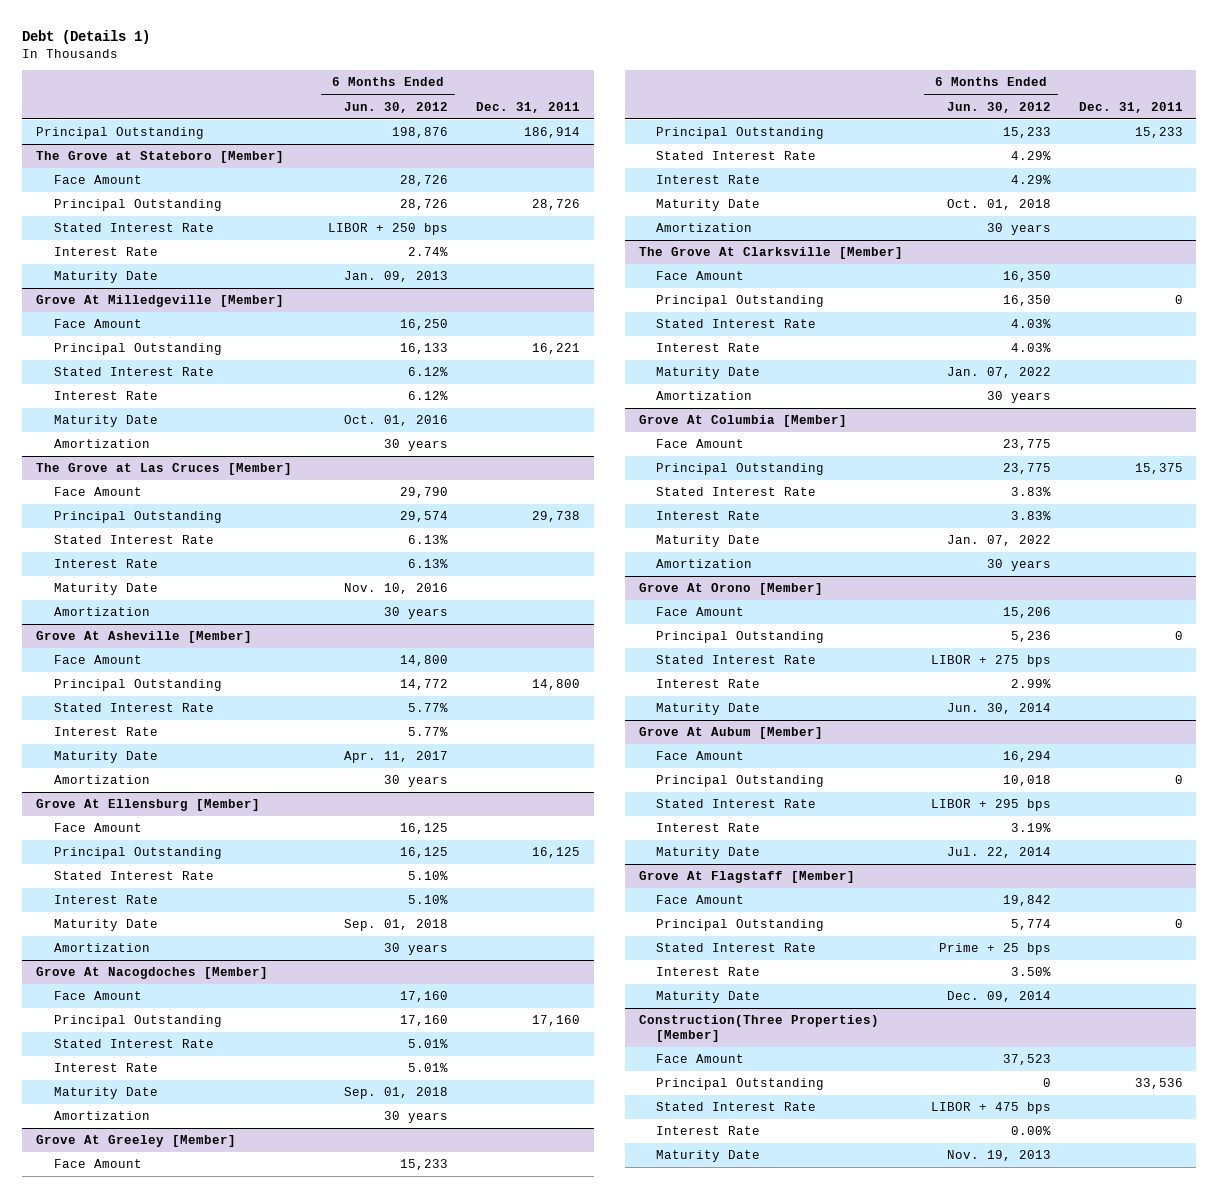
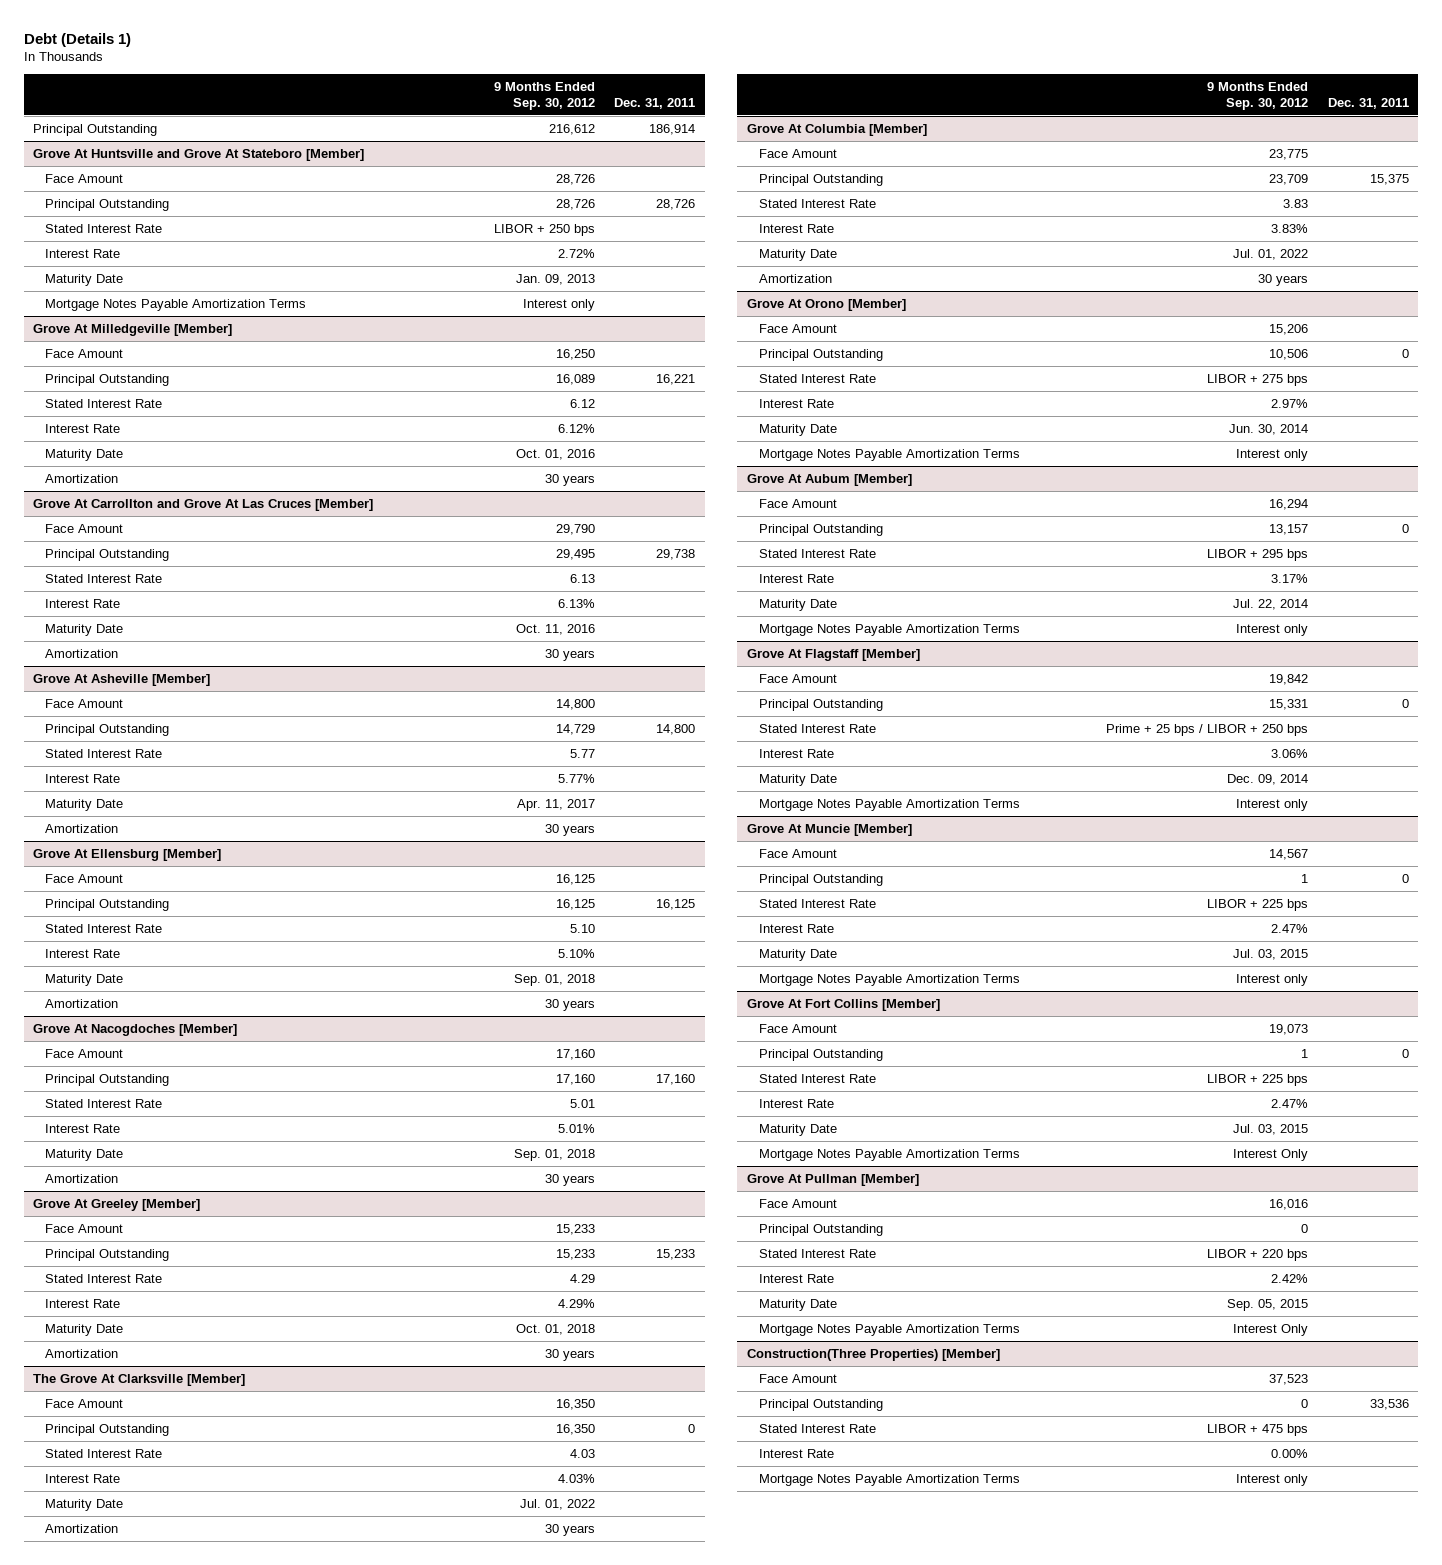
- | 6 Months Ended Jun. 30, 2012 | Dec. 31, 2011
+ | 9 Months Ended Sep. 30, 2012 | Dec. 31, 2011
- The Grove at Stateboro [Member]
+ Grove At Huntsville and Grove At Stateboro [Member]
+ Mortgage Notes Payable Amortization Terms | Interest only |
- The Grove at Las Cruces [Member]
+ Grove At Carrollton and Grove At Las Cruces [Member]
@ Grove At Orono [Member]
+ Mortgage Notes Payable Amortization Terms | Interest only |
@ Grove At Aubum [Member]
+ Mortgage Notes Payable Amortization Terms | Interest only |
@ Grove At Flagstaff [Member]
+ Mortgage Notes Payable Amortization Terms | Interest only |
+ Grove At Muncie [Member]
+ Face Amount | 14,567 |
+ Principal Outstanding | 1 | 0
+ Stated Interest Rate | LIBOR + 225 bps |
+ Interest Rate | 2.47% |
+ Maturity Date | Jul. 03, 2015 |
+ Mortgage Notes Payable Amortization Terms | Interest only |
+ Grove At Fort Collins [Member]
+ Face Amount | 19,073 |
+ Principal Outstanding | 1 | 0
+ Stated Interest Rate | LIBOR + 225 bps |
+ Interest Rate | 2.47% |
+ Maturity Date | Jul. 03, 2015 |
+ Mortgage Notes Payable Amortization Terms | Interest Only |
+ Grove At Pullman [Member]
+ Face Amount | 16,016 |
+ Principal Outstanding | 0 |
+ Stated Interest Rate | LIBOR + 220 bps |
+ Interest Rate | 2.42% |
+ Maturity Date | Sep. 05, 2015 |
+ Mortgage Notes Payable Amortization Terms | Interest Only |
@ Construction(Three Properties) [Member]
- Maturity Date | Nov. 19, 2013 |
+ Mortgage Notes Payable Amortization Terms | Interest only |

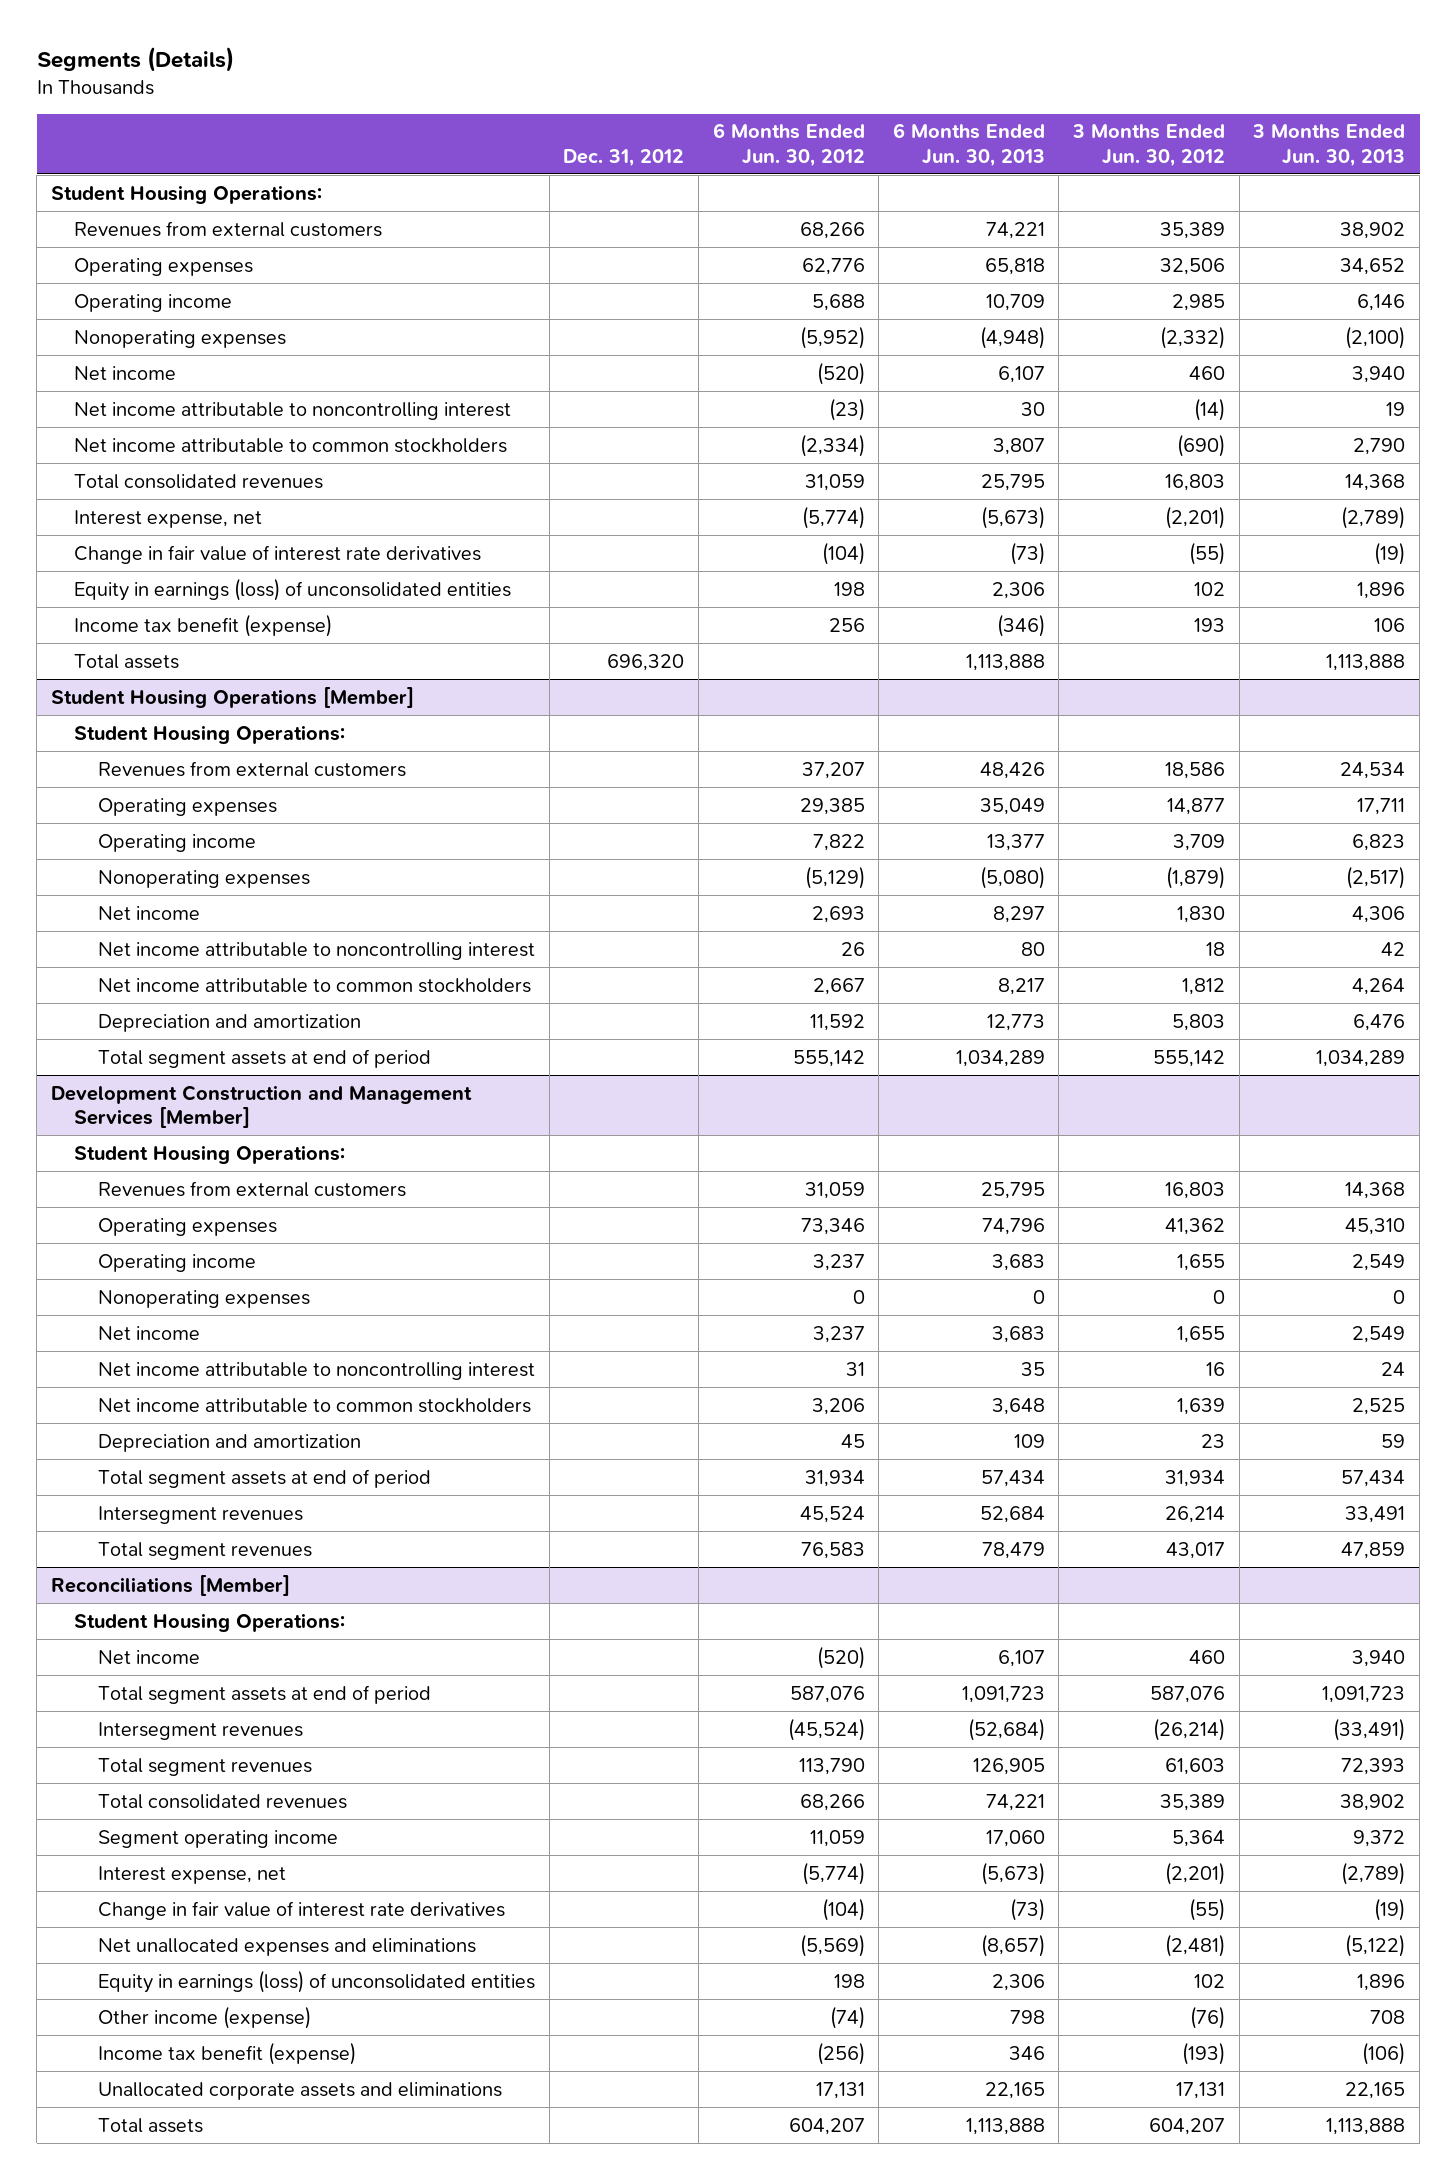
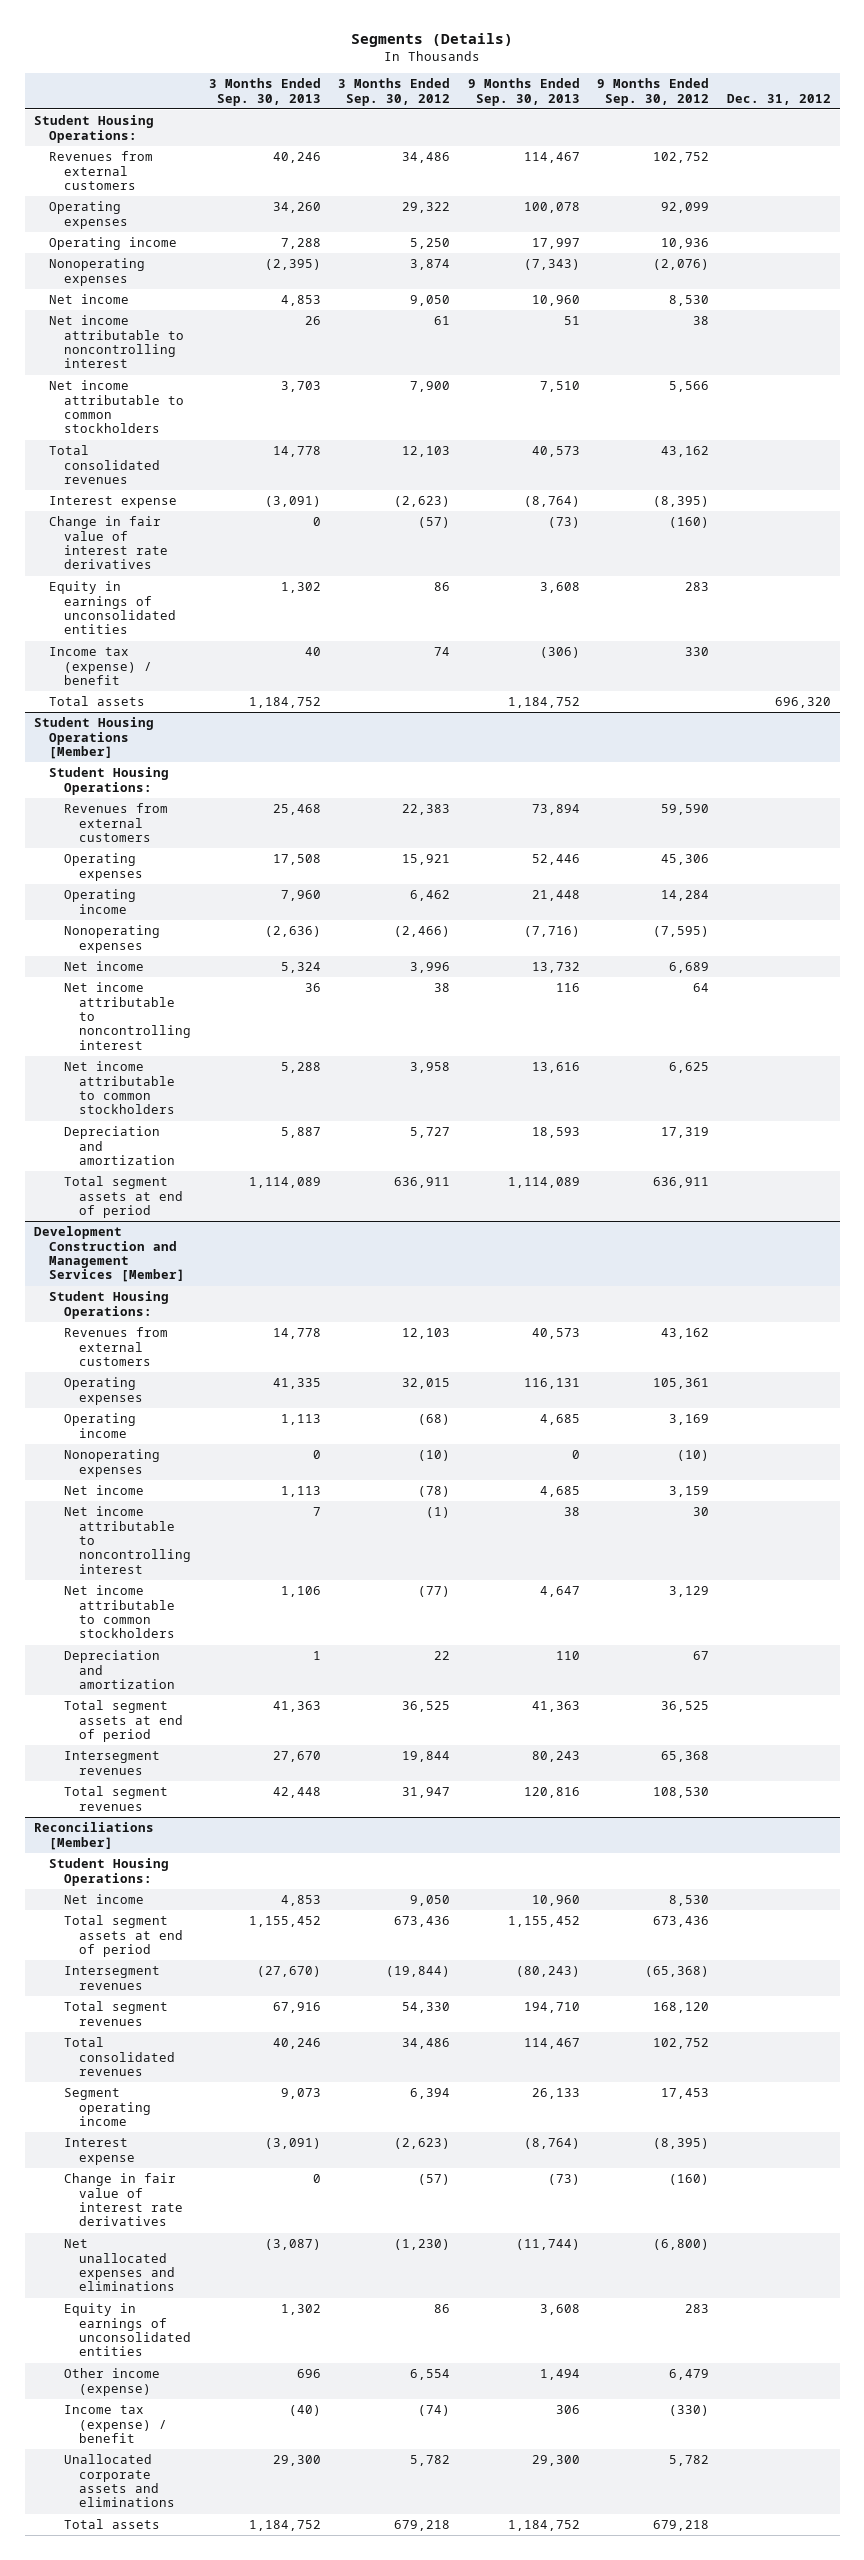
- | Dec. 31, 2012 | 6 Months Ended Jun. 30, 2012 | 6 Months Ended Jun. 30, 2013 | 3 Months Ended Jun. 30, 2012 | 3 Months Ended Jun. 30, 2013
+ | 3 Months Ended Sep. 30, 2013 | 3 Months Ended Sep. 30, 2012 | 9 Months Ended Sep. 30, 2013 | 9 Months Ended Sep. 30, 2012 | Dec. 31, 2012
- Interest expense, net | | (5,774) | (5,673) | (2,201) | (2,789)
+ Interest expense | (3,091) | (2,623) | (8,764) | (8,395) |
- Equity in earnings (loss) of unconsolidated entities | | 198 | 2,306 | 102 | 1,896
- Income tax benefit (expense) | | 256 | (346) | 193 | 106
+ Equity in earnings of unconsolidated entities | 1,302 | 86 | 3,608 | 283 |
+ Income tax (expense) / benefit | 40 | 74 | (306) | 330 |
@ Reconciliations [Member]
- Interest expense, net | | (5,774) | (5,673) | (2,201) | (2,789)
+ Interest expense | (3,091) | (2,623) | (8,764) | (8,395) |
- Equity in earnings (loss) of unconsolidated entities | | 198 | 2,306 | 102 | 1,896
+ Equity in earnings of unconsolidated entities | 1,302 | 86 | 3,608 | 283 |
- Income tax benefit (expense) | | (256) | 346 | (193) | (106)
+ Income tax (expense) / benefit | (40) | (74) | 306 | (330) |

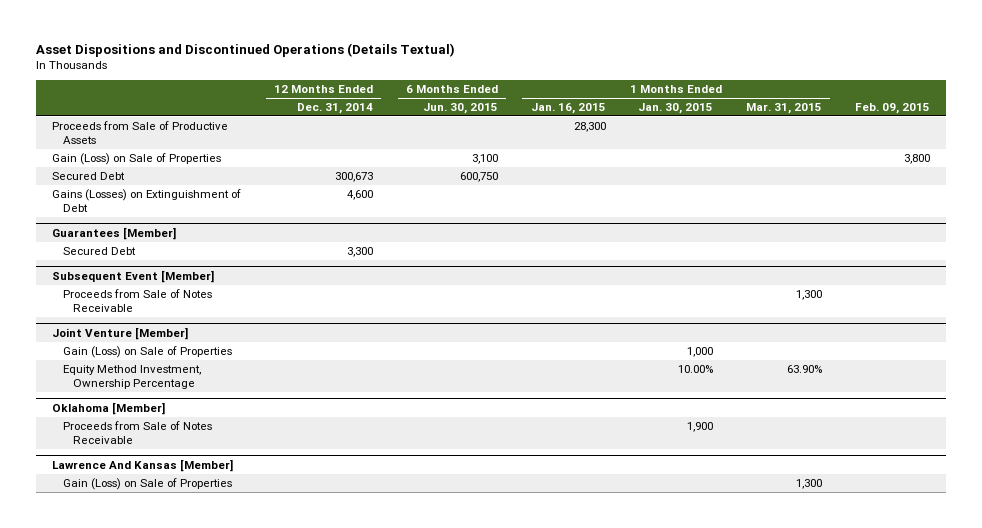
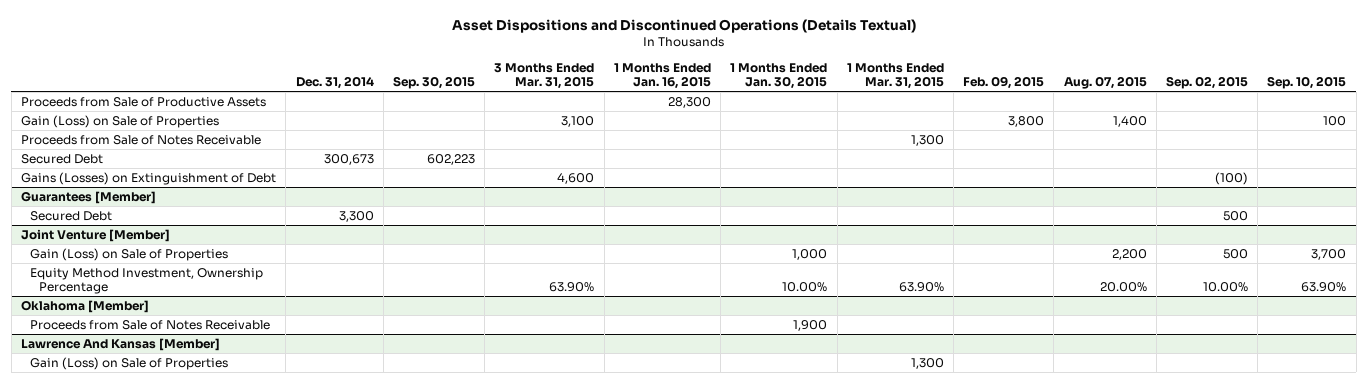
- | 12 Months Ended Dec. 31, 2014 | 6 Months Ended Jun. 30, 2015 | 1 Months Ended Jan. 16, 2015 | 1 Months Ended Jan. 30, 2015 | 1 Months Ended Mar. 31, 2015 | Feb. 09, 2015
+ | Dec. 31, 2014 | Sep. 30, 2015 | 3 Months Ended Mar. 31, 2015 | 1 Months Ended Jan. 16, 2015 | 1 Months Ended Jan. 30, 2015 | 1 Months Ended Mar. 31, 2015 | Feb. 09, 2015 | Aug. 07, 2015 | Sep. 02, 2015 | Sep. 10, 2015
+ Proceeds from Sale of Notes Receivable | | | | | | 1,300 | | | |
- Subsequent Event [Member]
- Proceeds from Sale of Notes Receivable | | | | | 1,300 |

